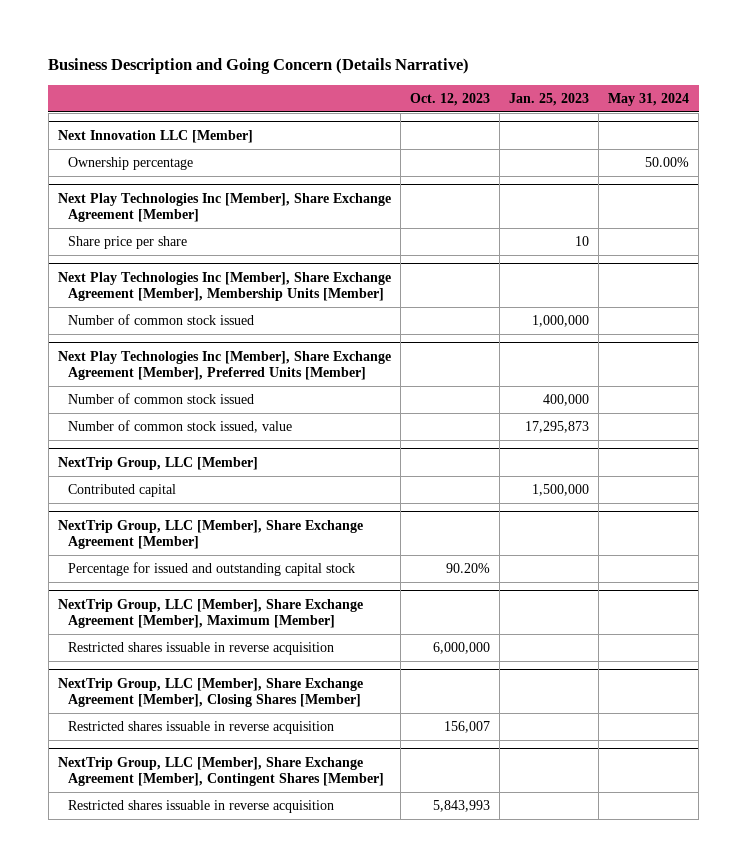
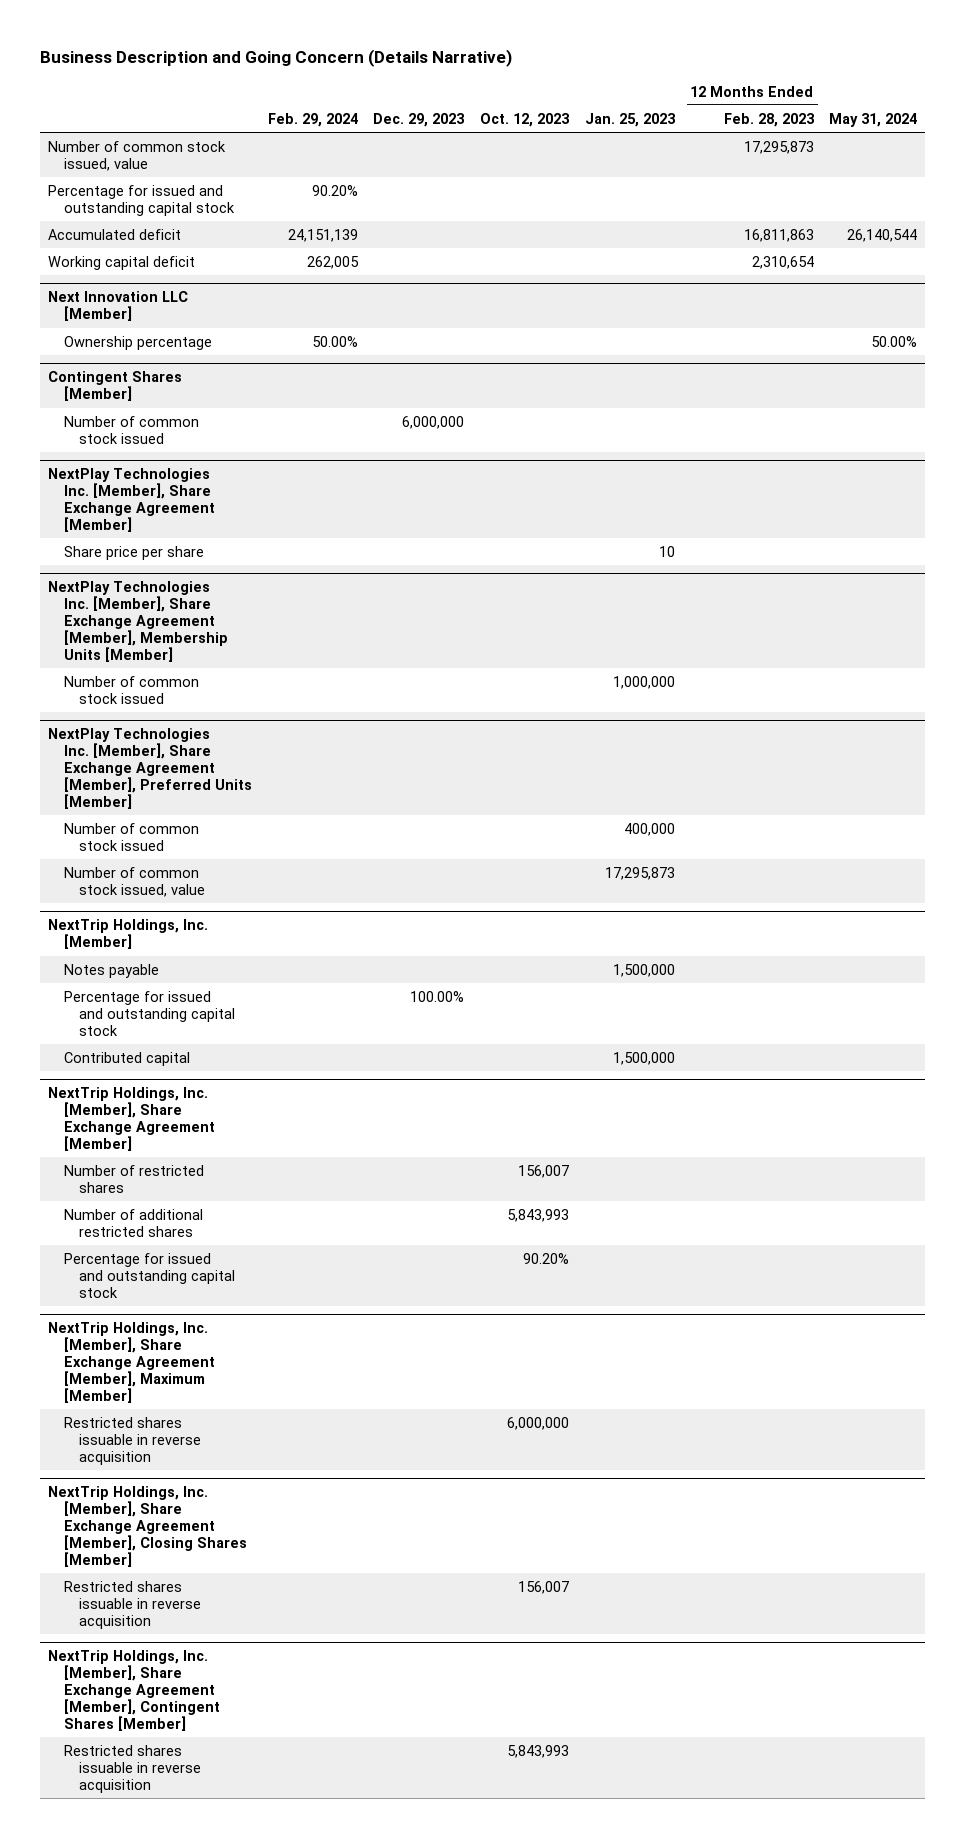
- | Oct. 12, 2023 | Jan. 25, 2023 | May 31, 2024
+ | Feb. 29, 2024 | Dec. 29, 2023 | Oct. 12, 2023 | Jan. 25, 2023 | 12 Months Ended Feb. 28, 2023 | May 31, 2024
+ Number of common stock issued, value | | | | | 17,295,873 |
+ Percentage for issued and outstanding capital stock | 90.20% | | | | |
+ Accumulated deficit | 24,151,139 | | | | 16,811,863 | 26,140,544
+ Working capital deficit | 262,005 | | | | 2,310,654 |
- Next Play Technologies Inc [Member], Share Exchange Agreement [Member]
+ Contingent Shares [Member]
+ Number of common stock issued | | 6,000,000 | | | |
+ NextPlay Technologies Inc. [Member], Share Exchange Agreement [Member]
- Next Play Technologies Inc [Member], Share Exchange Agreement [Member], Membership Units [Member]
+ NextPlay Technologies Inc. [Member], Share Exchange Agreement [Member], Membership Units [Member]
- Next Play Technologies Inc [Member], Share Exchange Agreement [Member], Preferred Units [Member]
+ NextPlay Technologies Inc. [Member], Share Exchange Agreement [Member], Preferred Units [Member]
- NextTrip Group, LLC [Member]
+ NextTrip Holdings, Inc. [Member]
+ Notes payable | | | | 1,500,000 | |
+ Percentage for issued and outstanding capital stock | | 100.00% | | | |
- NextTrip Group, LLC [Member], Share Exchange Agreement [Member]
+ NextTrip Holdings, Inc. [Member], Share Exchange Agreement [Member]
+ Number of restricted shares | | | 156,007 | | |
+ Number of additional restricted shares | | | 5,843,993 | | |
- NextTrip Group, LLC [Member], Share Exchange Agreement [Member], Maximum [Member]
+ NextTrip Holdings, Inc. [Member], Share Exchange Agreement [Member], Maximum [Member]
- NextTrip Group, LLC [Member], Share Exchange Agreement [Member], Closing Shares [Member]
+ NextTrip Holdings, Inc. [Member], Share Exchange Agreement [Member], Closing Shares [Member]
- NextTrip Group, LLC [Member], Share Exchange Agreement [Member], Contingent Shares [Member]
+ NextTrip Holdings, Inc. [Member], Share Exchange Agreement [Member], Contingent Shares [Member]

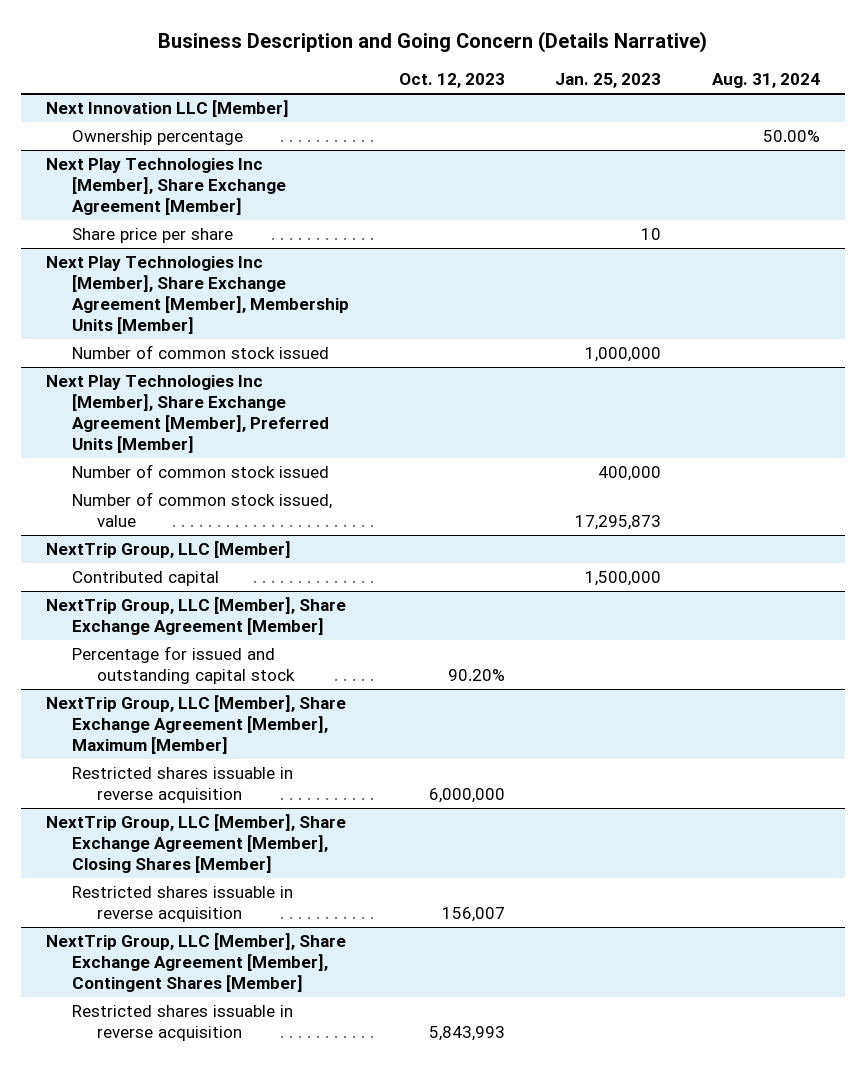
- | Feb. 29, 2024 | Dec. 29, 2023 | Oct. 12, 2023 | Jan. 25, 2023 | 12 Months Ended Feb. 28, 2023 | May 31, 2024
+ | Oct. 12, 2023 | Jan. 25, 2023 | Aug. 31, 2024
- Number of common stock issued, value | | | | | 17,295,873 |
- Percentage for issued and outstanding capital stock | 90.20% | | | | |
- Accumulated deficit | 24,151,139 | | | | 16,811,863 | 26,140,544
- Working capital deficit | 262,005 | | | | 2,310,654 |
- Contingent Shares [Member]
- Number of common stock issued | | 6,000,000 | | | |
- NextPlay Technologies Inc. [Member], Share Exchange Agreement [Member]
+ Next Play Technologies Inc [Member], Share Exchange Agreement [Member]
- NextPlay Technologies Inc. [Member], Share Exchange Agreement [Member], Membership Units [Member]
+ Next Play Technologies Inc [Member], Share Exchange Agreement [Member], Membership Units [Member]
- NextPlay Technologies Inc. [Member], Share Exchange Agreement [Member], Preferred Units [Member]
+ Next Play Technologies Inc [Member], Share Exchange Agreement [Member], Preferred Units [Member]
- NextTrip Holdings, Inc. [Member]
- Notes payable | | | | 1,500,000 | |
- Percentage for issued and outstanding capital stock | | 100.00% | | | |
+ NextTrip Group, LLC [Member]
- NextTrip Holdings, Inc. [Member], Share Exchange Agreement [Member]
- Number of restricted shares | | | 156,007 | | |
- Number of additional restricted shares | | | 5,843,993 | | |
+ NextTrip Group, LLC [Member], Share Exchange Agreement [Member]
- NextTrip Holdings, Inc. [Member], Share Exchange Agreement [Member], Maximum [Member]
+ NextTrip Group, LLC [Member], Share Exchange Agreement [Member], Maximum [Member]
- NextTrip Holdings, Inc. [Member], Share Exchange Agreement [Member], Closing Shares [Member]
+ NextTrip Group, LLC [Member], Share Exchange Agreement [Member], Closing Shares [Member]
- NextTrip Holdings, Inc. [Member], Share Exchange Agreement [Member], Contingent Shares [Member]
+ NextTrip Group, LLC [Member], Share Exchange Agreement [Member], Contingent Shares [Member]

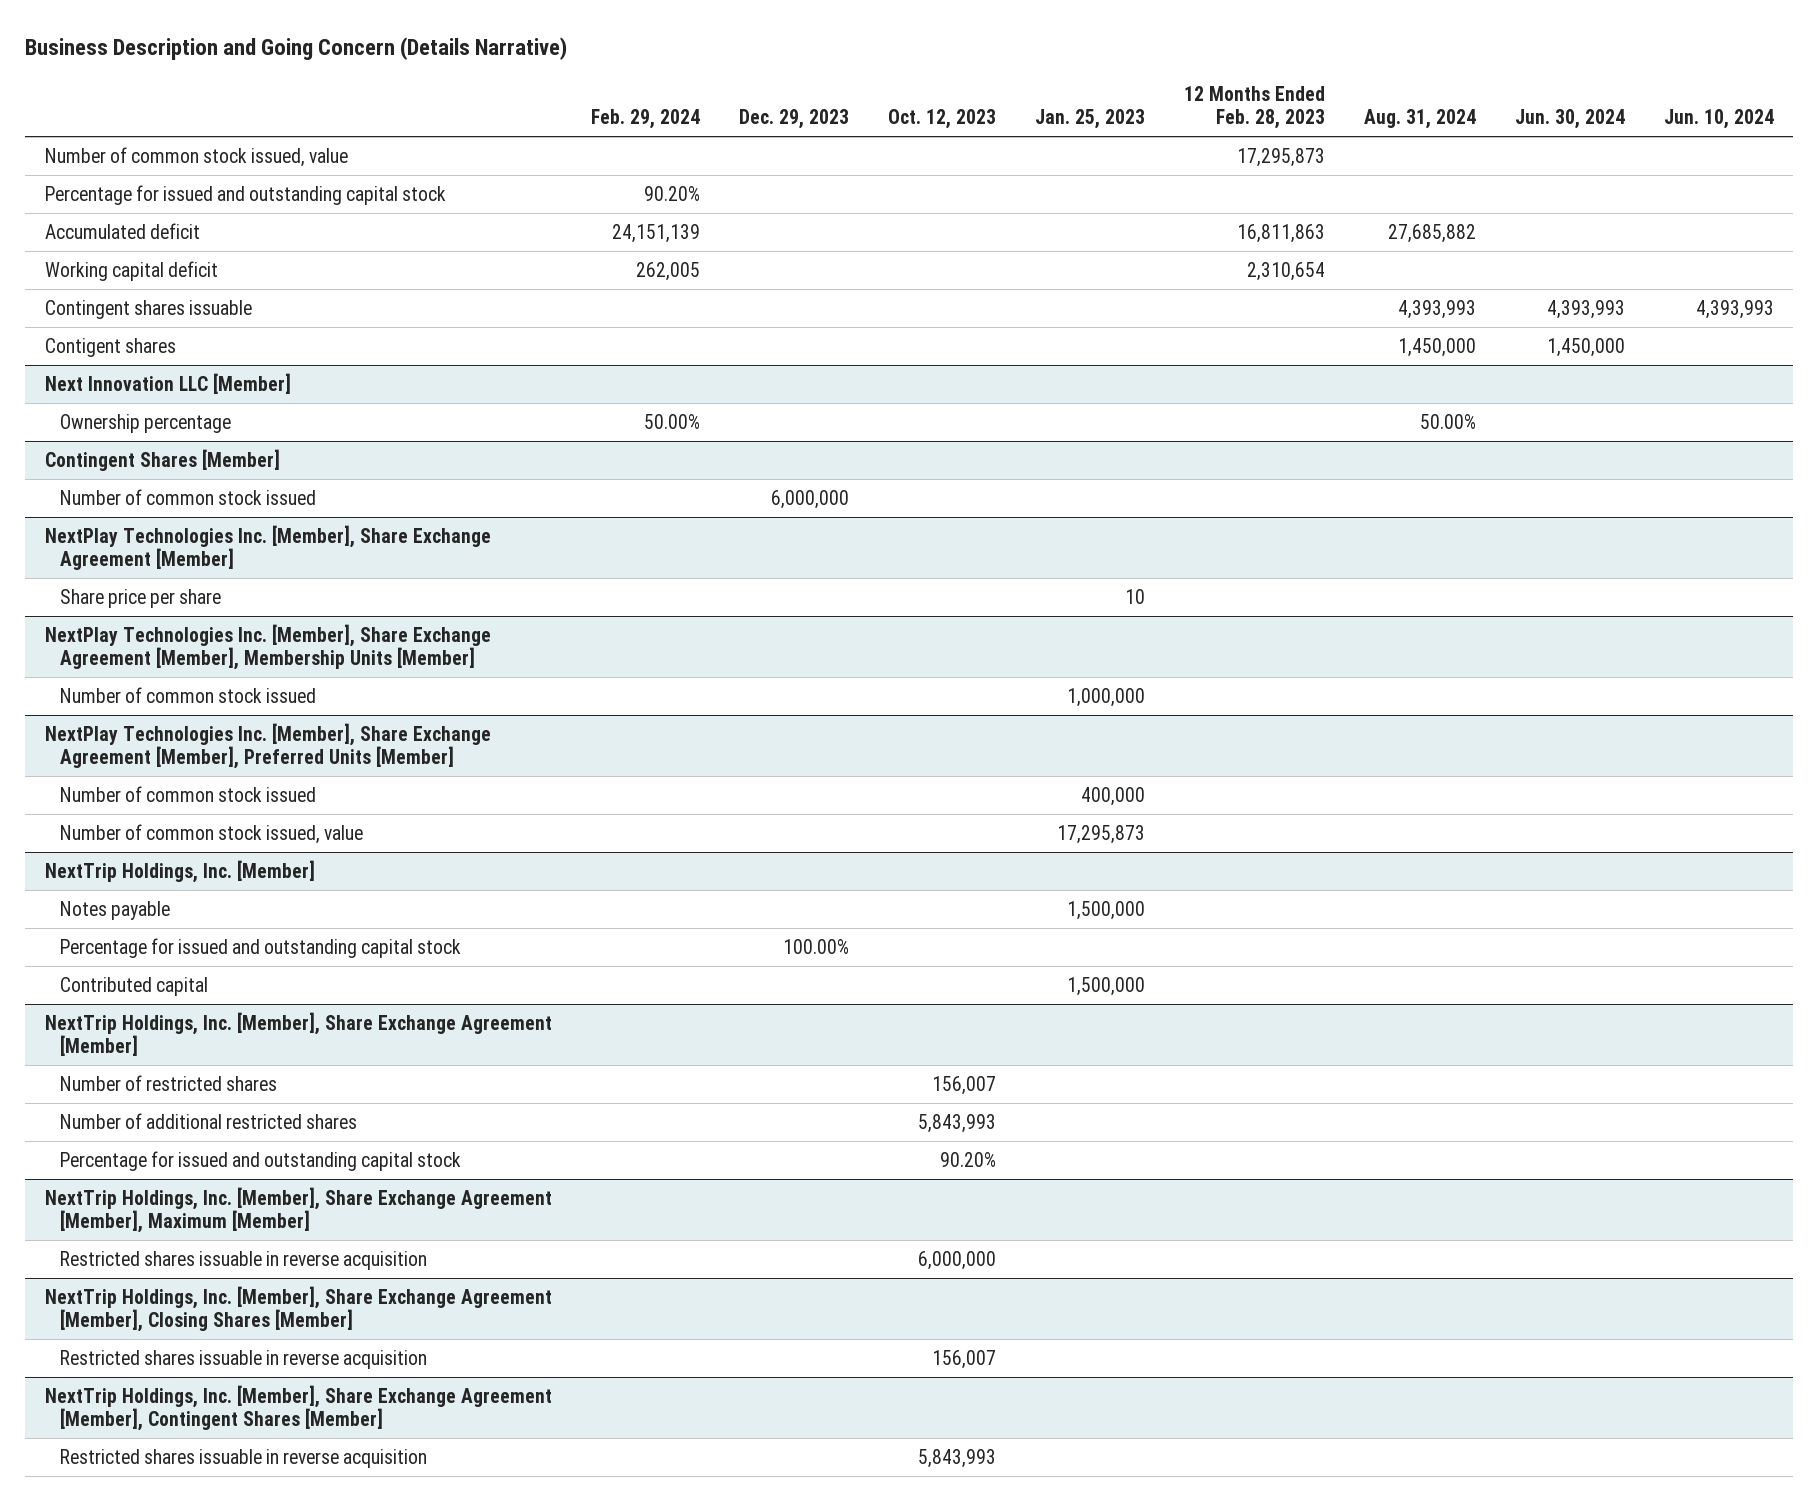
- | Oct. 12, 2023 | Jan. 25, 2023 | Aug. 31, 2024
+ | Feb. 29, 2024 | Dec. 29, 2023 | Oct. 12, 2023 | Jan. 25, 2023 | 12 Months Ended Feb. 28, 2023 | Aug. 31, 2024 | Jun. 30, 2024 | Jun. 10, 2024
+ Number of common stock issued, value | | | | | 17,295,873 | | |
+ Percentage for issued and outstanding capital stock | 90.20% | | | | | | |
+ Accumulated deficit | 24,151,139 | | | | 16,811,863 | 27,685,882 | |
+ Working capital deficit | 262,005 | | | | 2,310,654 | | |
+ Contingent shares issuable | | | | | | 4,393,993 | 4,393,993 | 4,393,993
+ Contigent shares | | | | | | 1,450,000 | 1,450,000 |
- Next Play Technologies Inc [Member], Share Exchange Agreement [Member]
+ Contingent Shares [Member]
+ Number of common stock issued | | 6,000,000 | | | | | |
+ NextPlay Technologies Inc. [Member], Share Exchange Agreement [Member]
- Next Play Technologies Inc [Member], Share Exchange Agreement [Member], Membership Units [Member]
+ NextPlay Technologies Inc. [Member], Share Exchange Agreement [Member], Membership Units [Member]
- Next Play Technologies Inc [Member], Share Exchange Agreement [Member], Preferred Units [Member]
+ NextPlay Technologies Inc. [Member], Share Exchange Agreement [Member], Preferred Units [Member]
- NextTrip Group, LLC [Member]
+ NextTrip Holdings, Inc. [Member]
+ Notes payable | | | | 1,500,000 | | | |
+ Percentage for issued and outstanding capital stock | | 100.00% | | | | | |
- NextTrip Group, LLC [Member], Share Exchange Agreement [Member]
+ NextTrip Holdings, Inc. [Member], Share Exchange Agreement [Member]
+ Number of restricted shares | | | 156,007 | | | | |
+ Number of additional restricted shares | | | 5,843,993 | | | | |
- NextTrip Group, LLC [Member], Share Exchange Agreement [Member], Maximum [Member]
+ NextTrip Holdings, Inc. [Member], Share Exchange Agreement [Member], Maximum [Member]
- NextTrip Group, LLC [Member], Share Exchange Agreement [Member], Closing Shares [Member]
+ NextTrip Holdings, Inc. [Member], Share Exchange Agreement [Member], Closing Shares [Member]
- NextTrip Group, LLC [Member], Share Exchange Agreement [Member], Contingent Shares [Member]
+ NextTrip Holdings, Inc. [Member], Share Exchange Agreement [Member], Contingent Shares [Member]

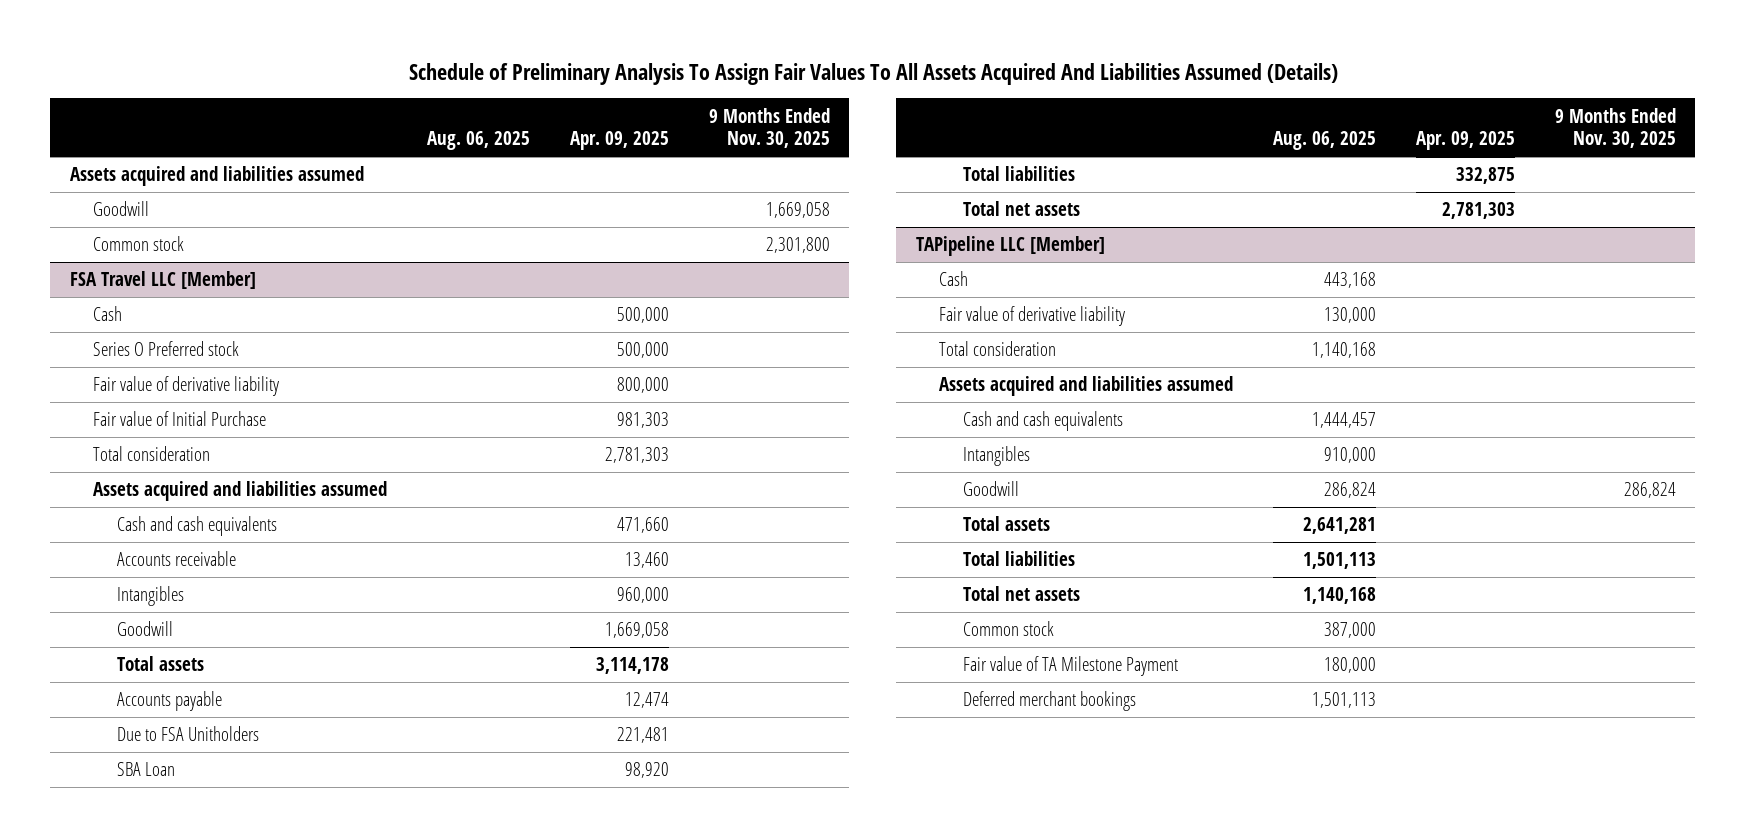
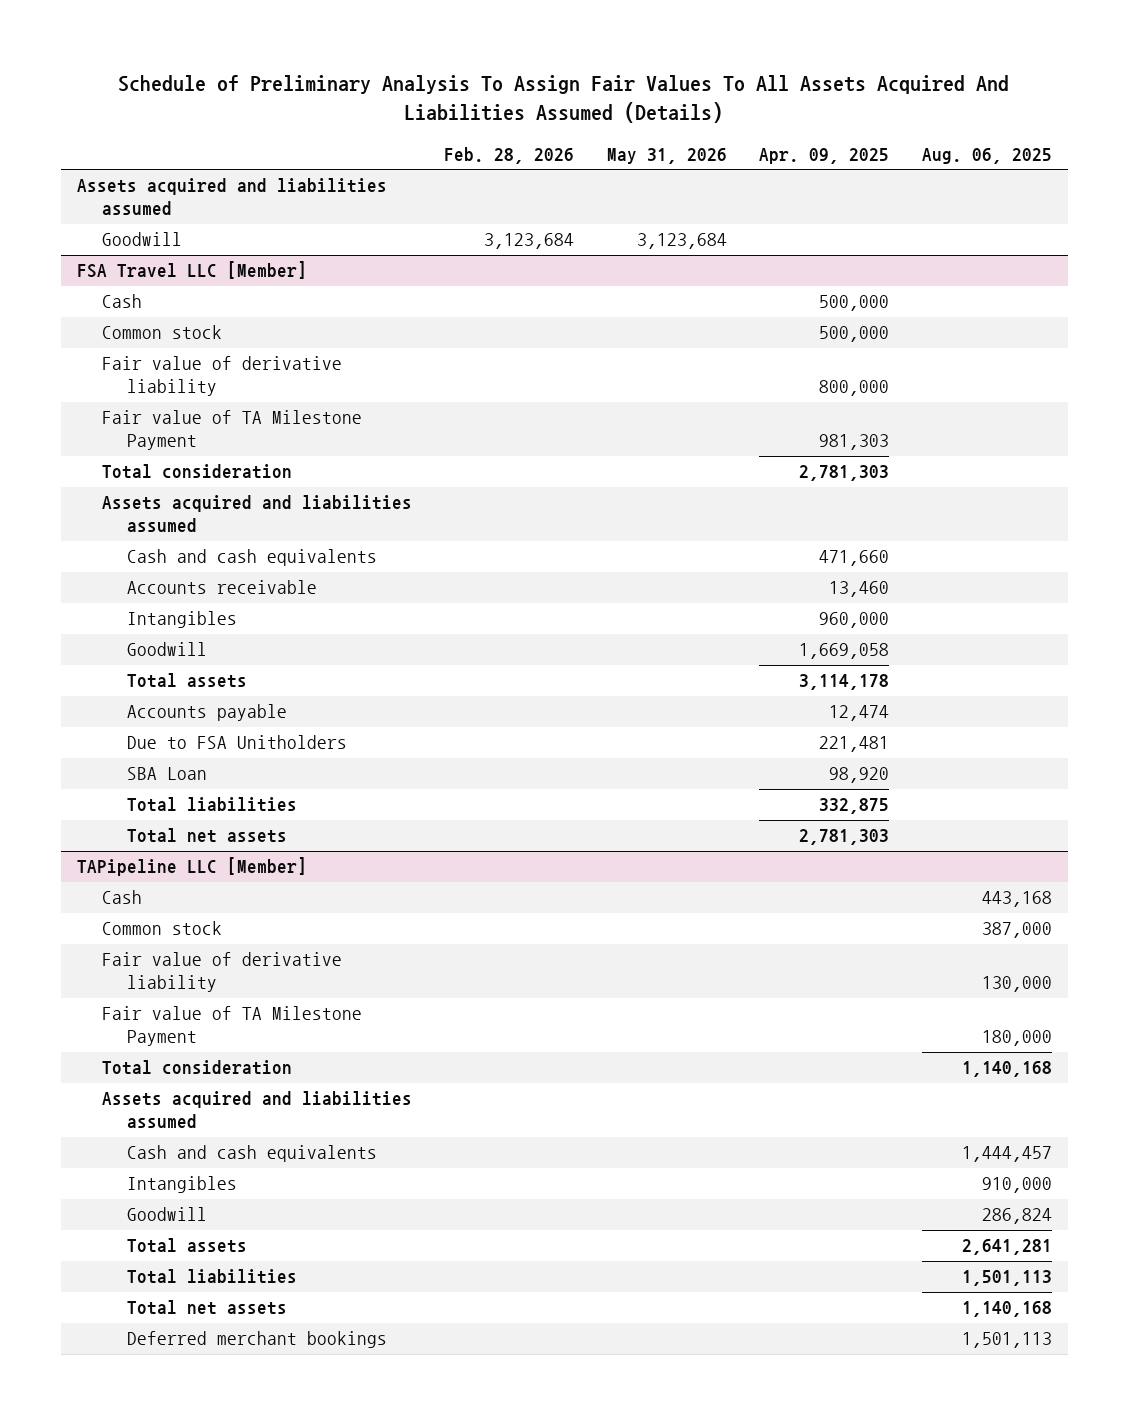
- | Aug. 06, 2025 | Apr. 09, 2025 | 9 Months Ended Nov. 30, 2025
+ | Feb. 28, 2026 | May 31, 2026 | Apr. 09, 2025 | Aug. 06, 2025
- Common stock | | | 2,301,800
@ FSA Travel LLC [Member]
- Series O Preferred stock | | 500,000 |
+ Common stock | | | 500,000 |
- Fair value of Initial Purchase | | 981,303 |
+ Fair value of TA Milestone Payment | | | 981,303 |
@ TAPipeline LLC [Member]
moved up: Common stock | | | | 387,000
moved up: Fair value of TA Milestone Payment | | | | 180,000

